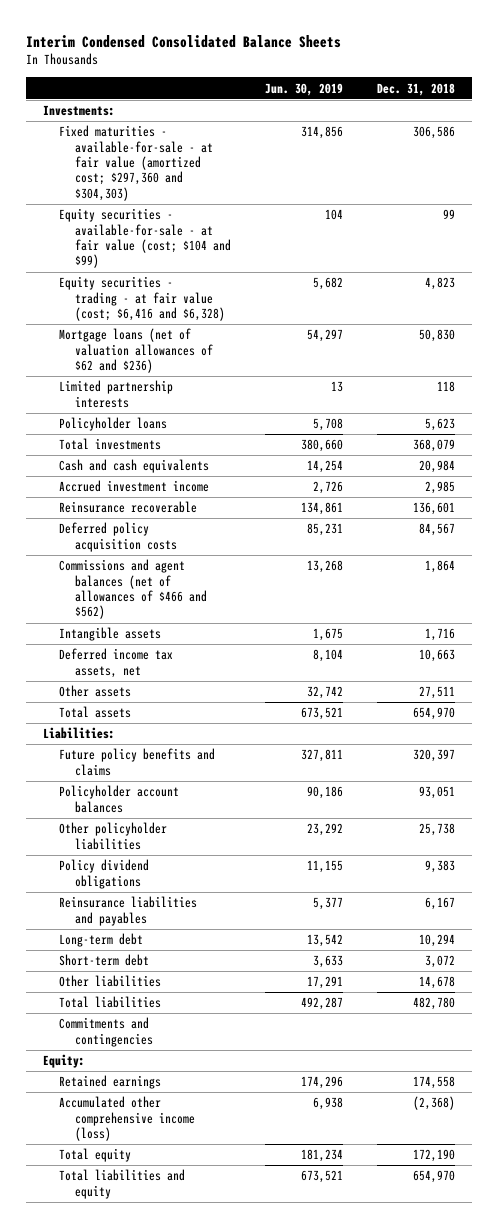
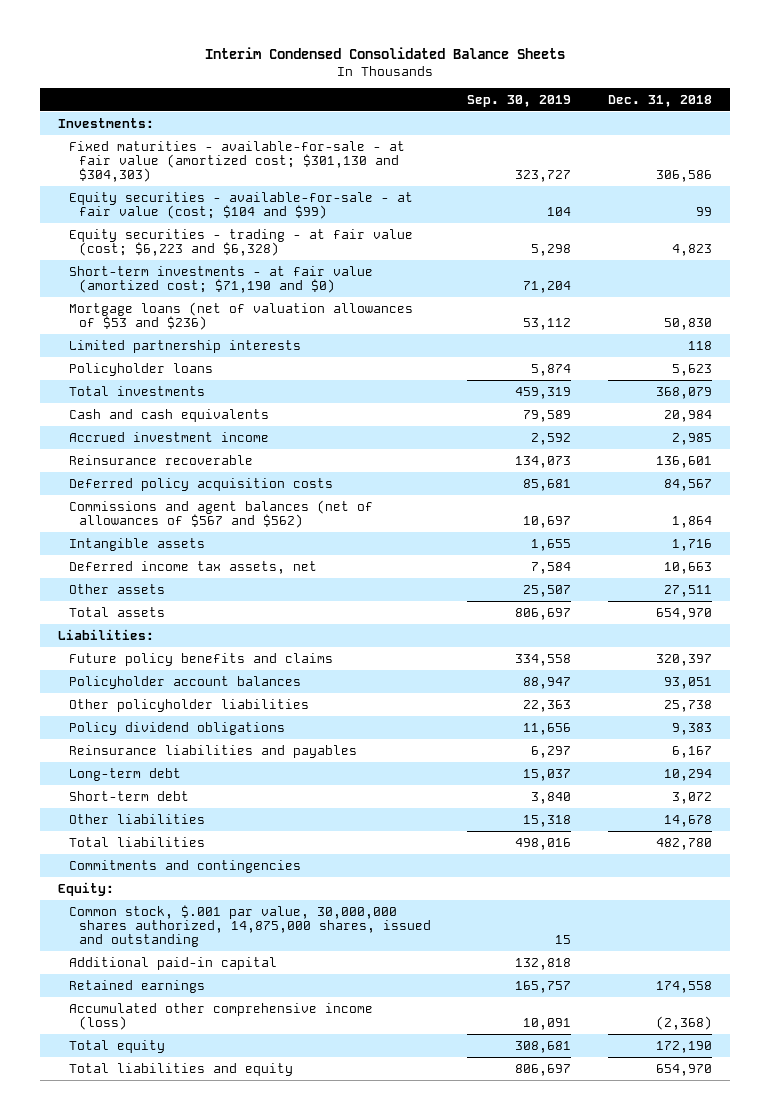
- | Jun. 30, 2019 | Dec. 31, 2018
+ | Sep. 30, 2019 | Dec. 31, 2018
- Fixed maturities - available-for-sale - at fair value (amortized cost; $297,360 and $304,303) | 314,856 | 306,586
+ Fixed maturities - available-for-sale - at fair value (amortized cost; $301,130 and $304,303) | 323,727 | 306,586
- Equity securities - trading - at fair value (cost; $6,416 and $6,328) | 5,682 | 4,823
- Mortgage loans (net of valuation allowances of $62 and $236) | 54,297 | 50,830
+ Equity securities - trading - at fair value (cost; $6,223 and $6,328) | 5,298 | 4,823
+ Short-term investments - at fair value (amortized cost; $71,190 and $0) | 71,204 |
+ Mortgage loans (net of valuation allowances of $53 and $236) | 53,112 | 50,830
- Commissions and agent balances (net of allowances of $466 and $562) | 13,268 | 1,864
+ Commissions and agent balances (net of allowances of $567 and $562) | 10,697 | 1,864
+ Common stock, $.001 par value, 30,000,000 shares authorized, 14,875,000 shares, issued and outstanding | 15 |
+ Additional paid-in capital | 132,818 |

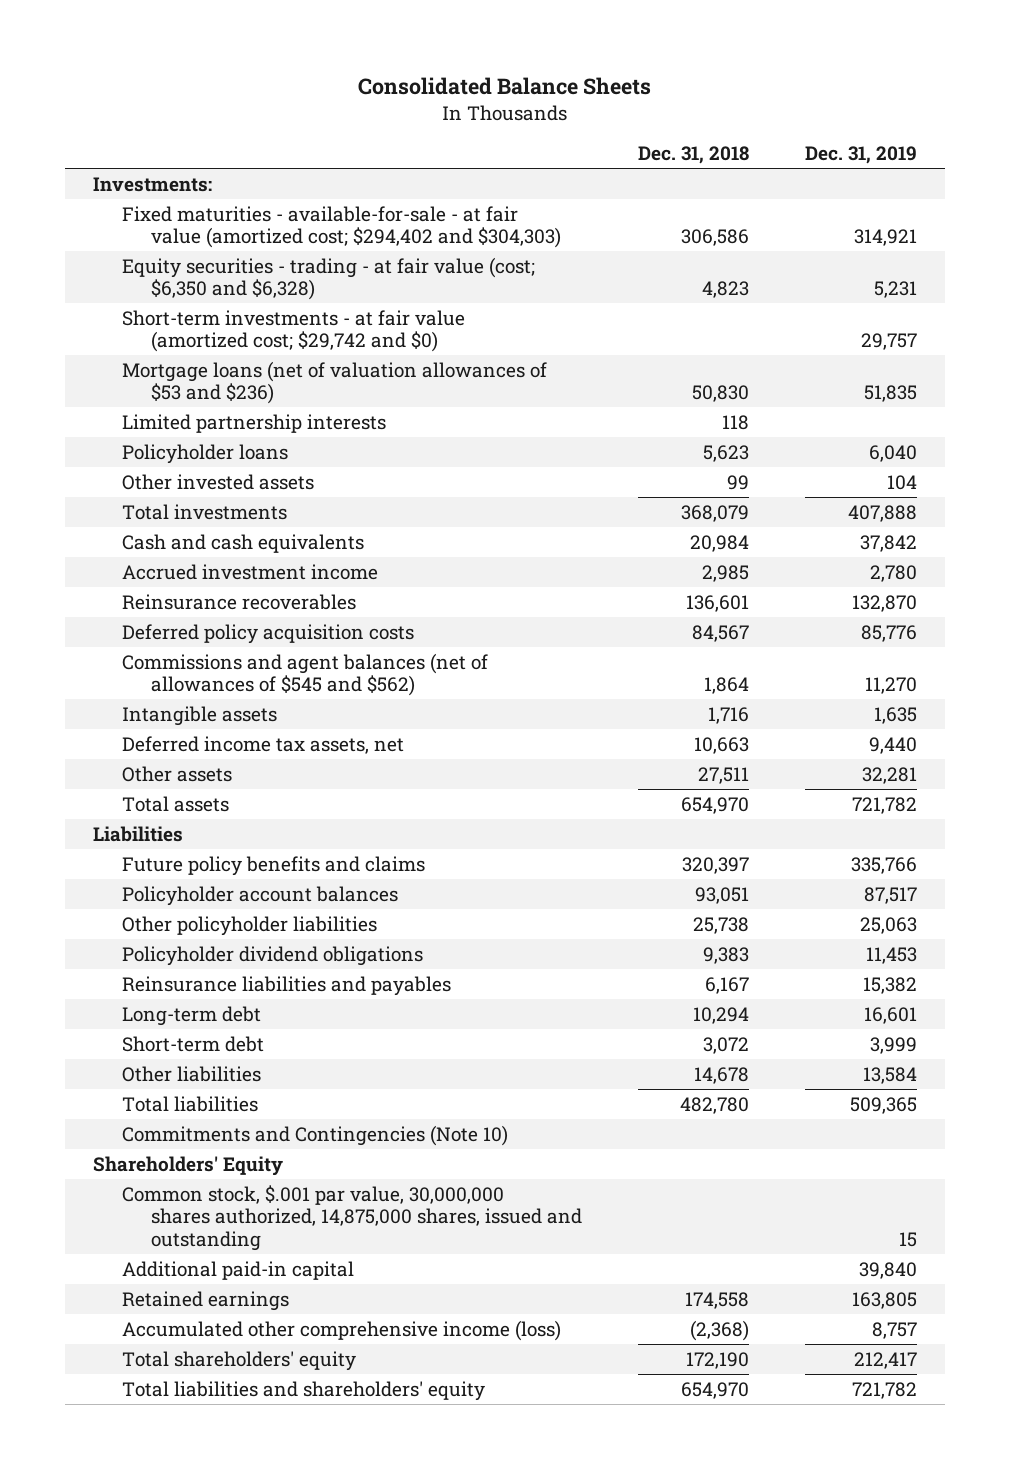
- Interim Condensed Consolidated Balance Sheets
+ Consolidated Balance Sheets
- | Sep. 30, 2019 | Dec. 31, 2018
+ | Dec. 31, 2018 | Dec. 31, 2019
- Fixed maturities - available-for-sale - at fair value (amortized cost; $301,130 and $304,303) | 323,727 | 306,586
- Equity securities - available-for-sale - at fair value (cost; $104 and $99) | 104 | 99
- Equity securities - trading - at fair value (cost; $6,223 and $6,328) | 5,298 | 4,823
- Short-term investments - at fair value (amortized cost; $71,190 and $0) | 71,204 |
+ Fixed maturities - available-for-sale - at fair value (amortized cost; $294,402 and $304,303) | 306,586 | 314,921
+ Equity securities - trading - at fair value (cost; $6,350 and $6,328) | 4,823 | 5,231
+ Short-term investments - at fair value (amortized cost; $29,742 and $0) | | 29,757
+ Other invested assets | 99 | 104
- Reinsurance recoverable | 134,073 | 136,601
+ Reinsurance recoverables | 136,601 | 132,870
- Commissions and agent balances (net of allowances of $567 and $562) | 10,697 | 1,864
+ Commissions and agent balances (net of allowances of $545 and $562) | 1,864 | 11,270
- Liabilities:
+ Liabilities
- Policy dividend obligations | 11,656 | 9,383
+ Policyholder dividend obligations | 9,383 | 11,453
- Commitments and contingencies
- Equity:
+ Commitments and Contingencies (Note 10)
+ Shareholders' Equity
- Total equity | 308,681 | 172,190
- Total liabilities and equity | 806,697 | 654,970
+ Total shareholders' equity | 172,190 | 212,417
+ Total liabilities and shareholders' equity | 654,970 | 721,782

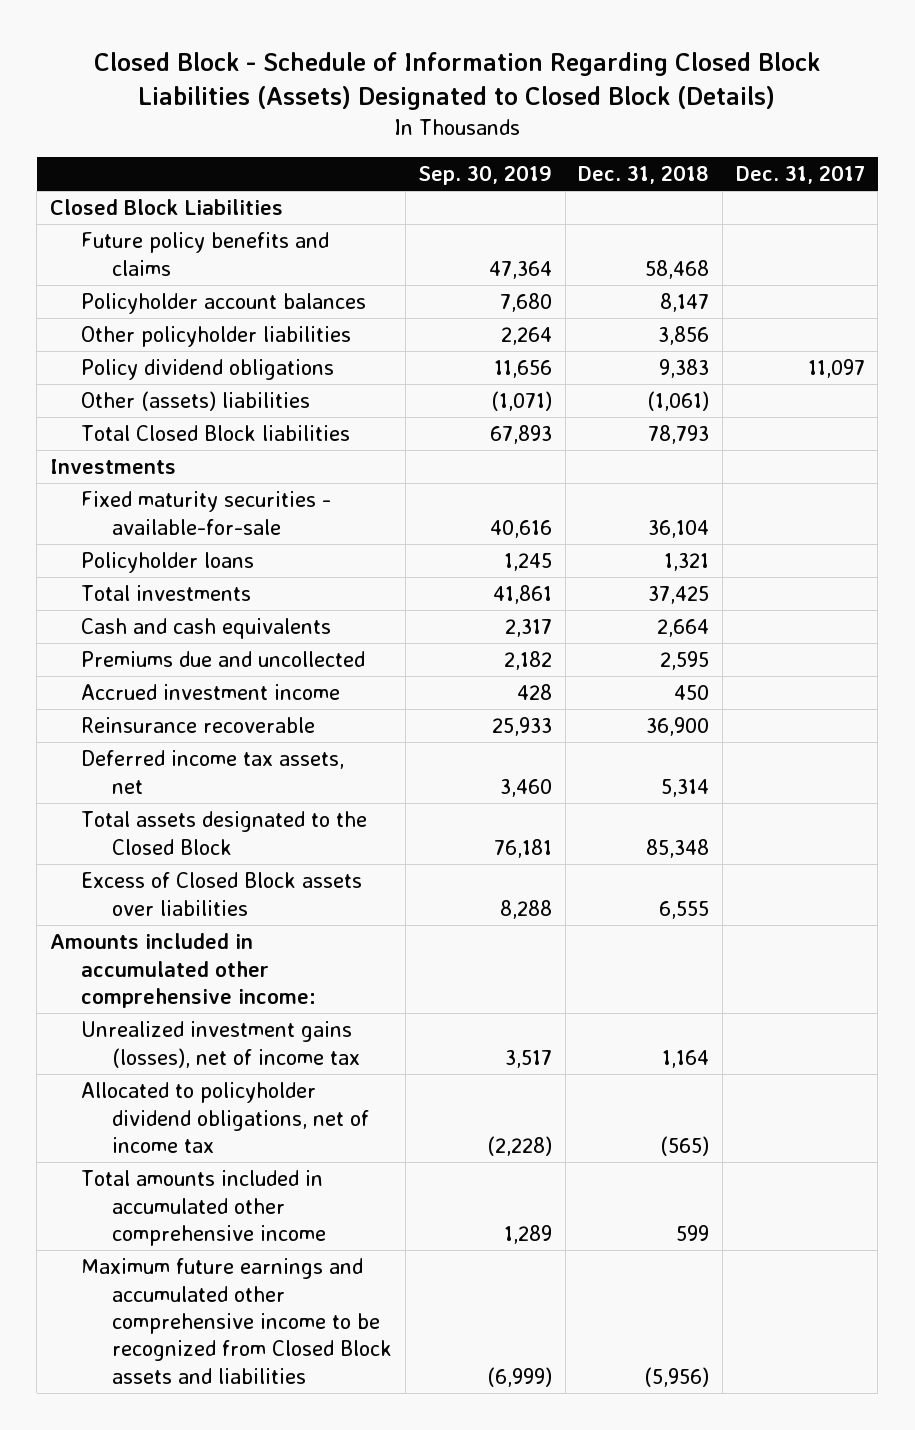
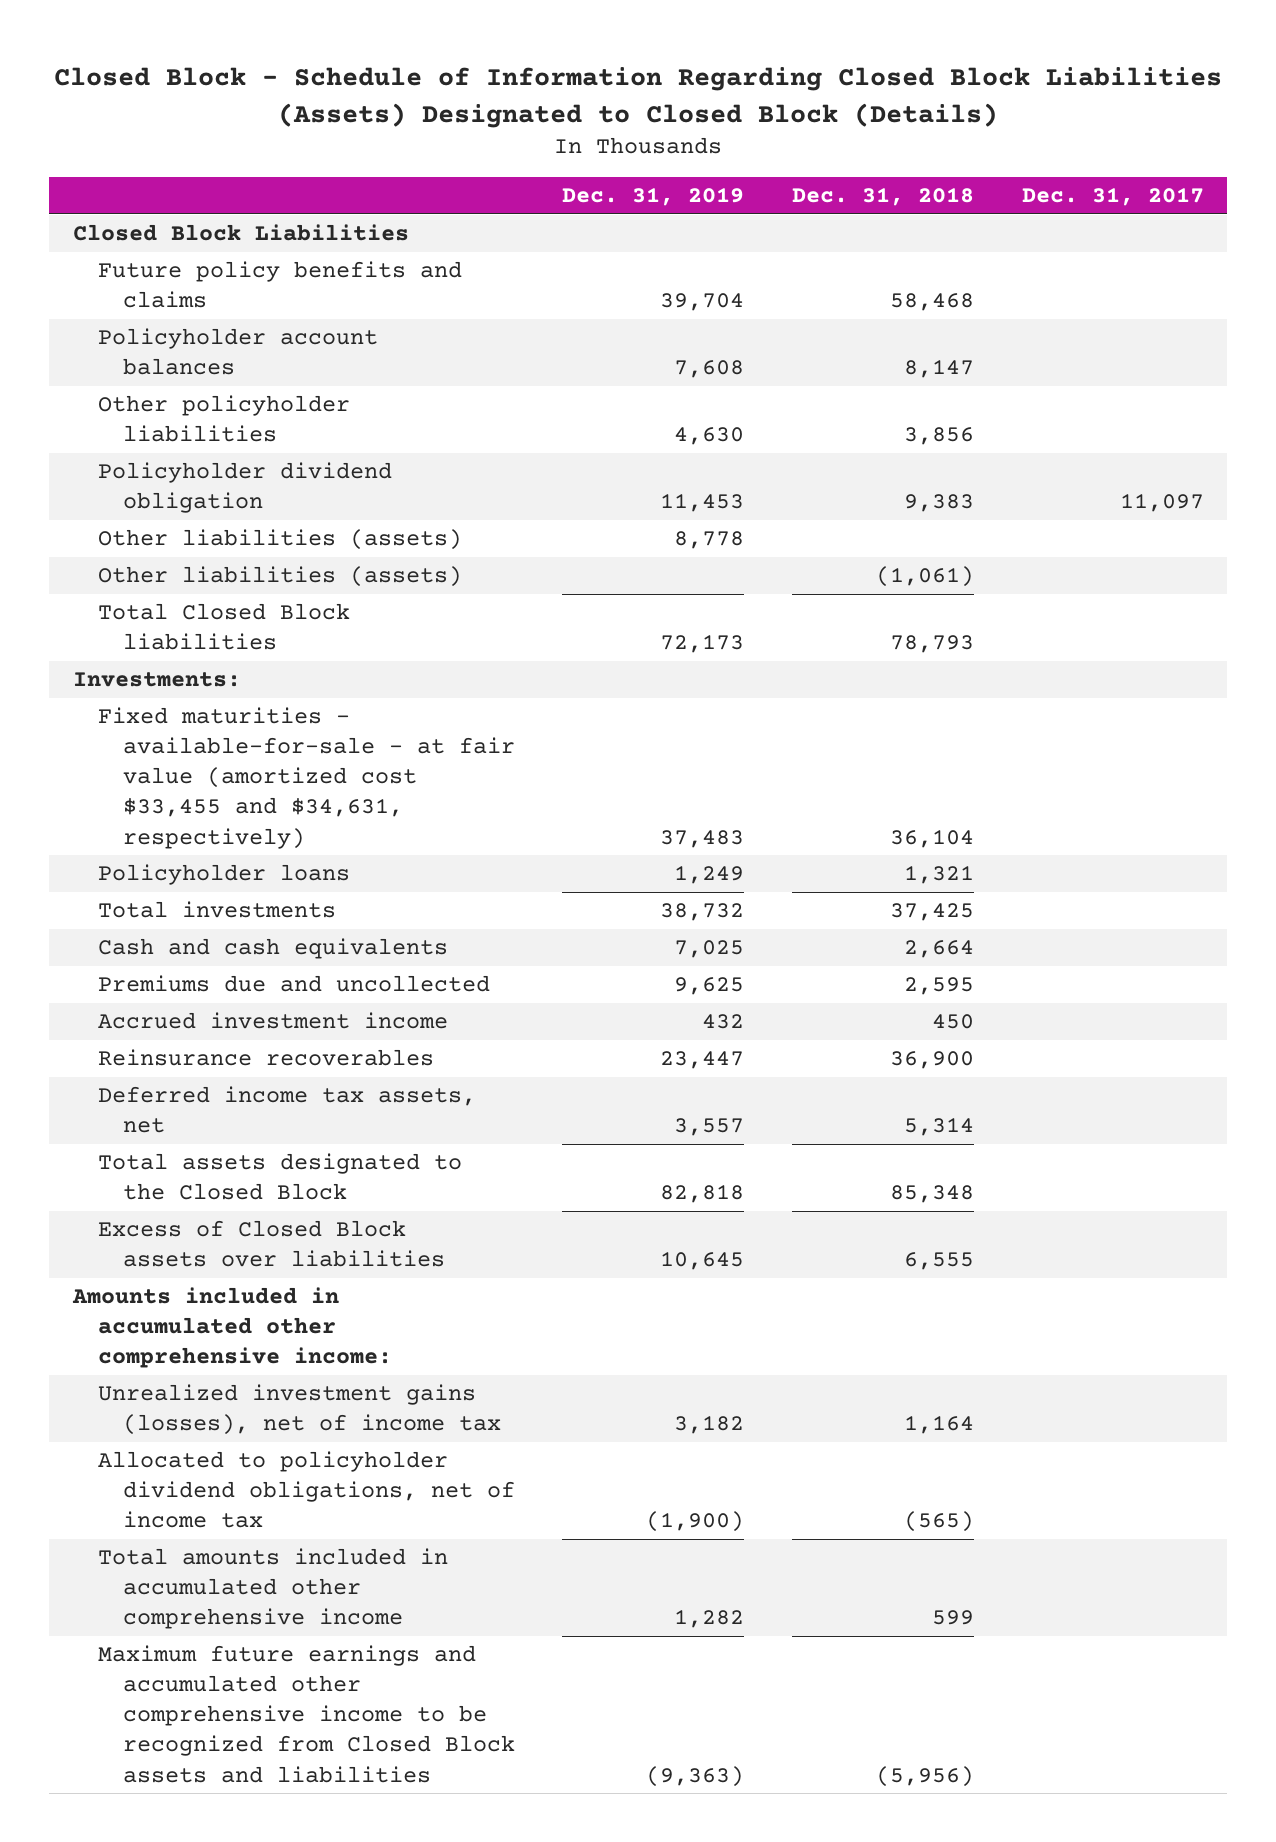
- | Sep. 30, 2019 | Dec. 31, 2018 | Dec. 31, 2017
+ | Dec. 31, 2019 | Dec. 31, 2018 | Dec. 31, 2017
- Policy dividend obligations | 11,656 | 9,383 | 11,097
- Other (assets) liabilities | (1,071) | (1,061) |
+ Policyholder dividend obligation | 11,453 | 9,383 | 11,097
+ Other liabilities (assets) | 8,778 | |
+ Other liabilities (assets) | | (1,061) |
- Investments
- Fixed maturity securities - available-for-sale | 40,616 | 36,104 |
+ Investments:
+ Fixed maturities - available-for-sale - at fair value (amortized cost $33,455 and $34,631, respectively) | 37,483 | 36,104 |
- Reinsurance recoverable | 25,933 | 36,900 |
+ Reinsurance recoverables | 23,447 | 36,900 |

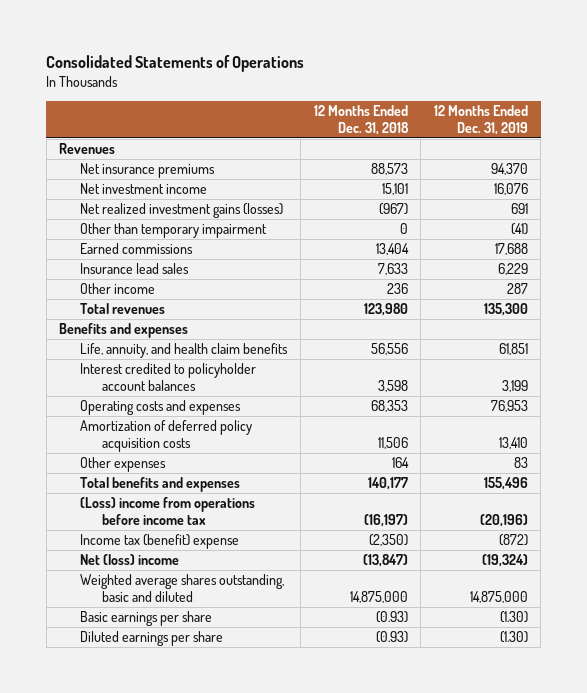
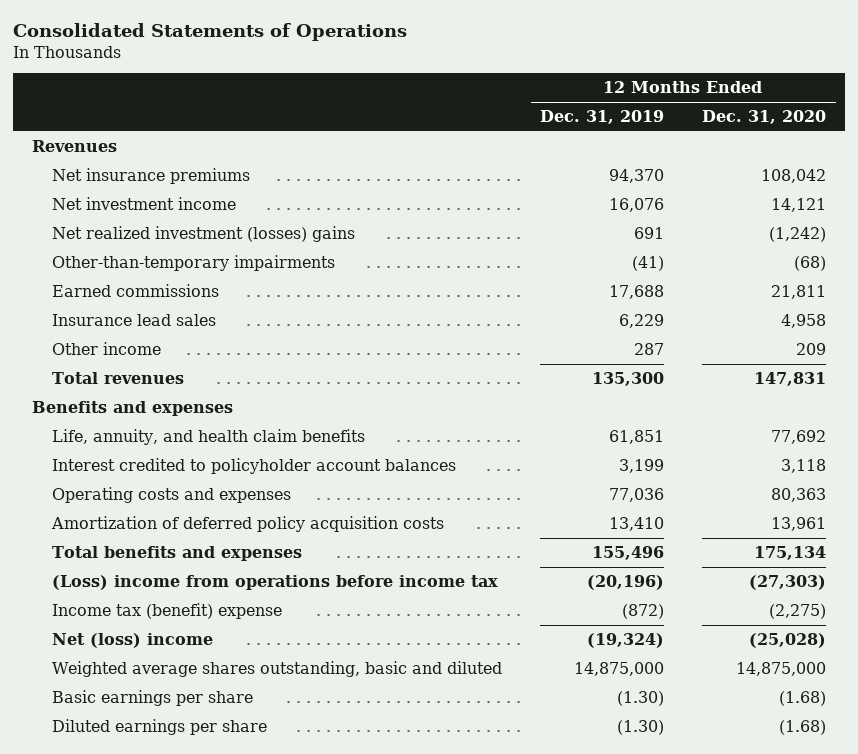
- | 12 Months Ended Dec. 31, 2018 | 12 Months Ended Dec. 31, 2019
+ | 12 Months Ended Dec. 31, 2019 | 12 Months Ended Dec. 31, 2020
- Net realized investment gains (losses) | (967) | 691
- Other than temporary impairment | 0 | (41)
+ Net realized investment (losses) gains | 691 | (1,242)
+ Other-than-temporary impairments | (41) | (68)
- Operating costs and expenses | 68,353 | 76,953
+ Operating costs and expenses | 77,036 | 80,363
- Other expenses | 164 | 83

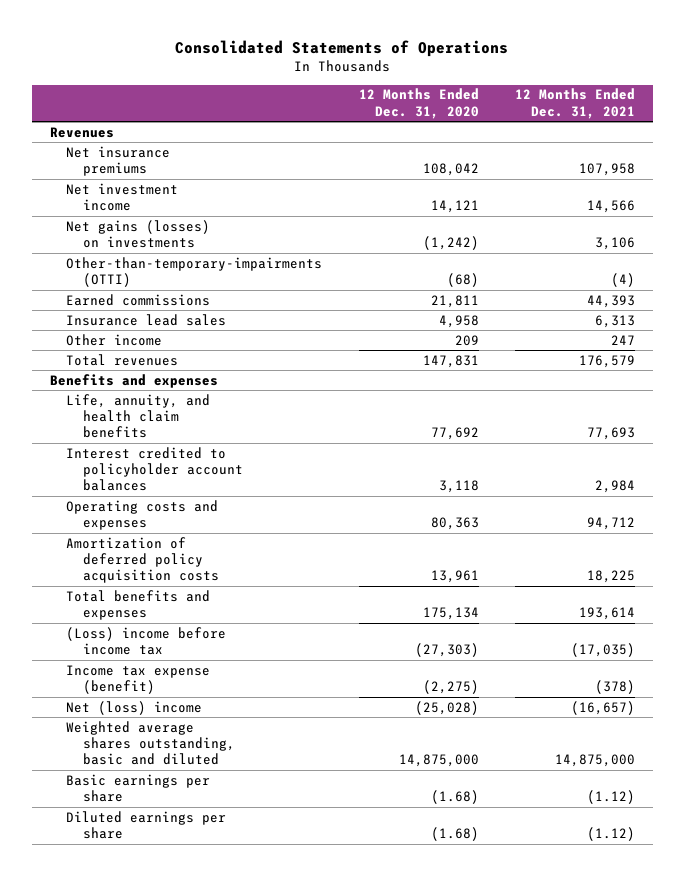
- | 12 Months Ended Dec. 31, 2019 | 12 Months Ended Dec. 31, 2020
+ | 12 Months Ended Dec. 31, 2020 | 12 Months Ended Dec. 31, 2021
- Net realized investment (losses) gains | 691 | (1,242)
- Other-than-temporary impairments | (41) | (68)
+ Net gains (losses) on investments | (1,242) | 3,106
+ Other-than-temporary-impairments (OTTI) | (68) | (4)
- (Loss) income from operations before income tax | (20,196) | (27,303)
- Income tax (benefit) expense | (872) | (2,275)
+ (Loss) income before income tax | (27,303) | (17,035)
+ Income tax expense (benefit) | (2,275) | (378)

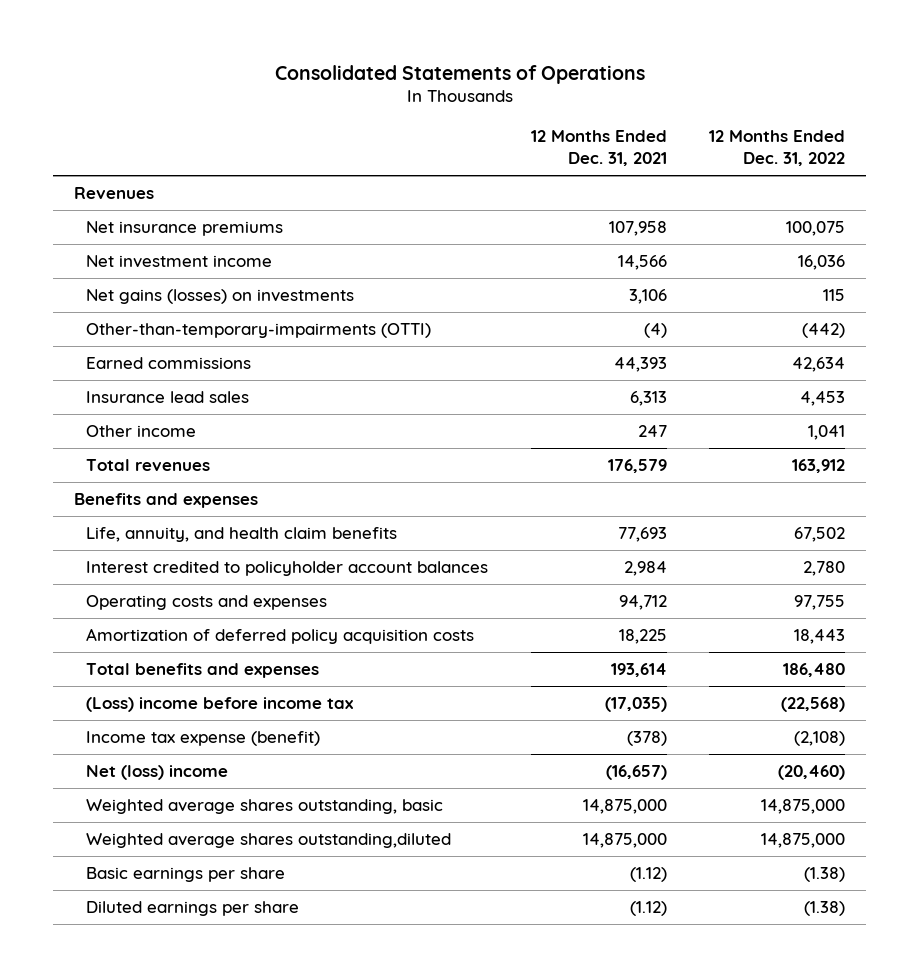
- | 12 Months Ended Dec. 31, 2020 | 12 Months Ended Dec. 31, 2021
+ | 12 Months Ended Dec. 31, 2021 | 12 Months Ended Dec. 31, 2022
- Weighted average shares outstanding, basic and diluted | 14,875,000 | 14,875,000
+ Weighted average shares outstanding, basic | 14,875,000 | 14,875,000
+ Weighted average shares outstanding,diluted | 14,875,000 | 14,875,000

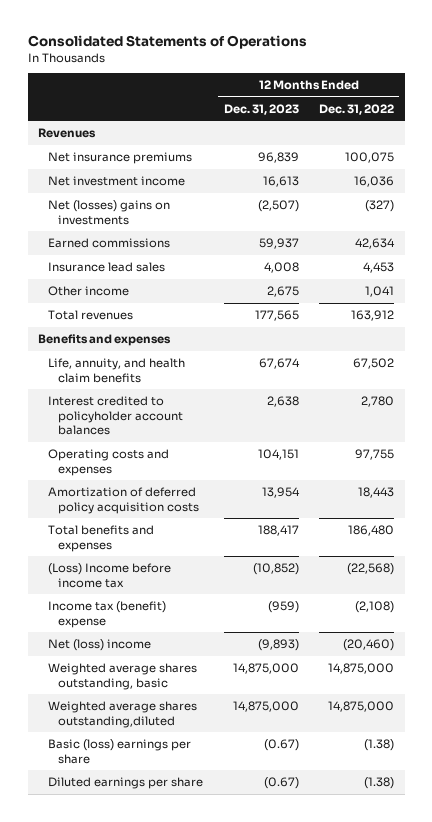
- | 12 Months Ended Dec. 31, 2021 | 12 Months Ended Dec. 31, 2022
+ | 12 Months Ended Dec. 31, 2023 | 12 Months Ended Dec. 31, 2022
- Net gains (losses) on investments | 3,106 | 115
- Other-than-temporary-impairments (OTTI) | (4) | (442)
+ Net (losses) gains on investments | (2,507) | (327)
- (Loss) income before income tax | (17,035) | (22,568)
- Income tax expense (benefit) | (378) | (2,108)
+ (Loss) Income before income tax | (10,852) | (22,568)
+ Income tax (benefit) expense | (959) | (2,108)
- Basic earnings per share | (1.12) | (1.38)
+ Basic (loss) earnings per share | (0.67) | (1.38)

